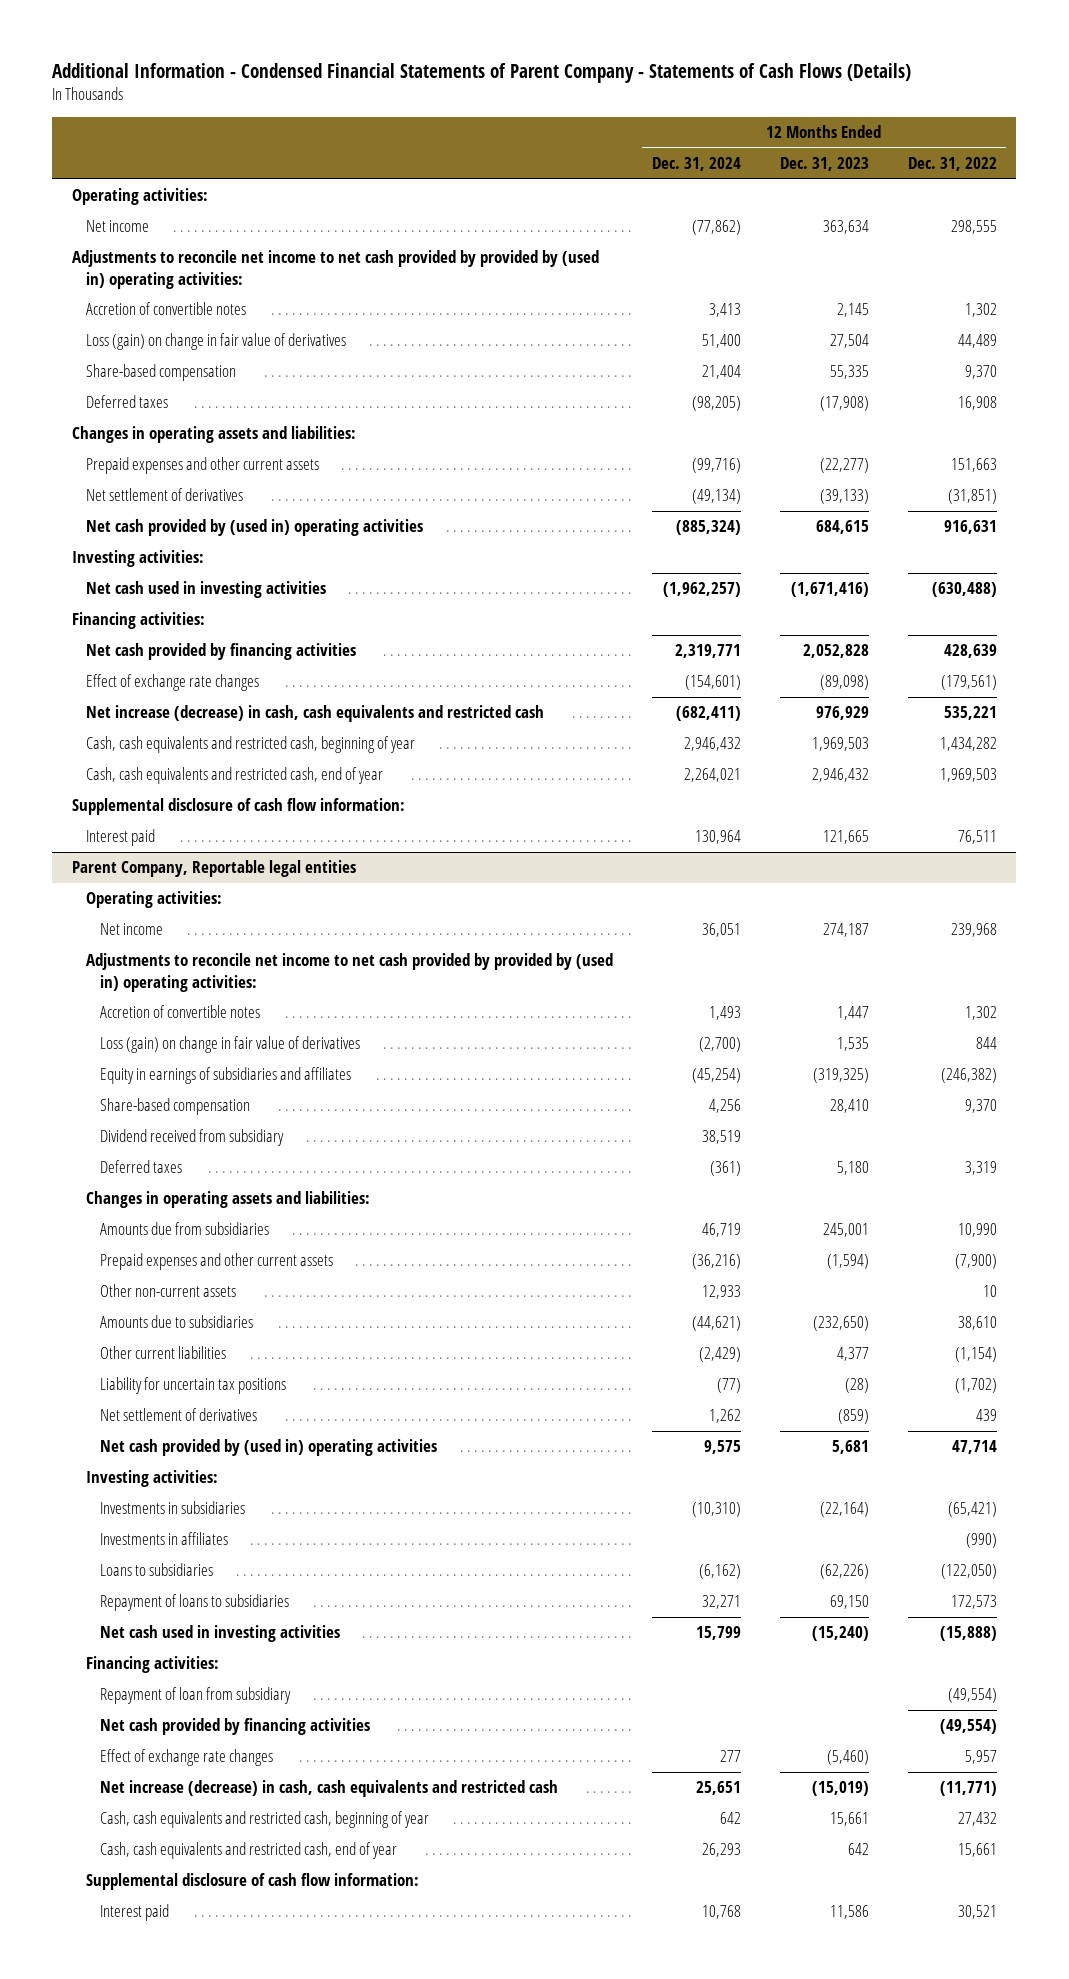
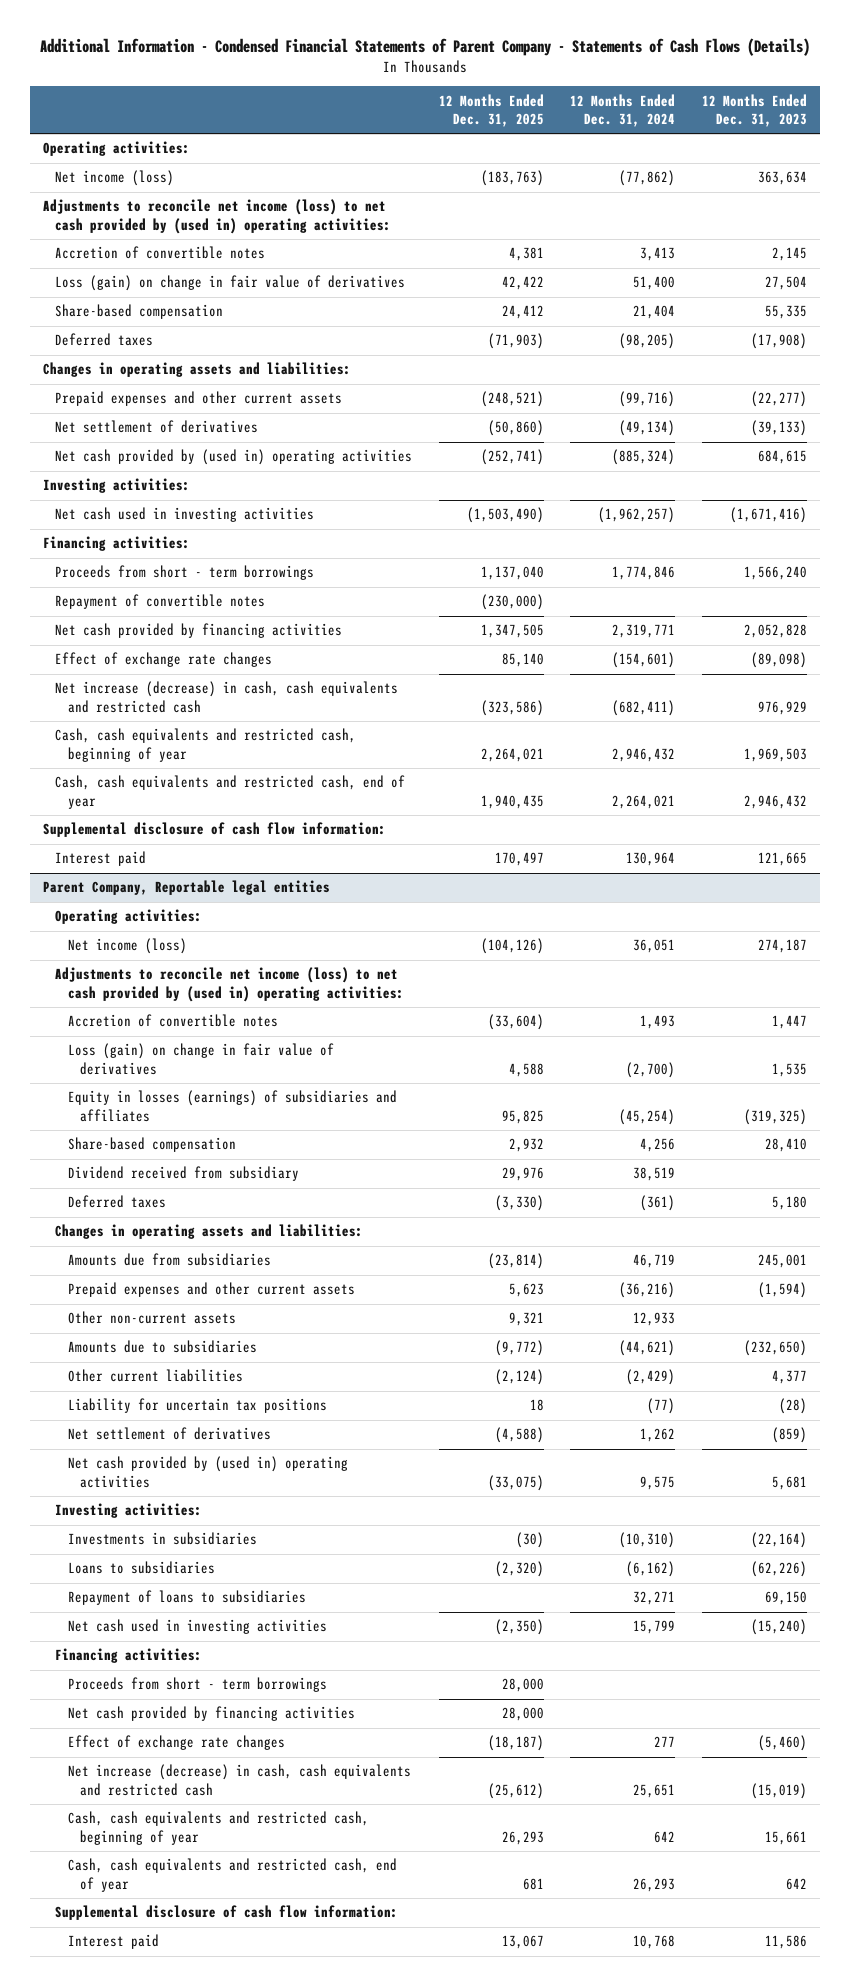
- | 12 Months Ended Dec. 31, 2024 | 12 Months Ended Dec. 31, 2023 | 12 Months Ended Dec. 31, 2022
+ | 12 Months Ended Dec. 31, 2025 | 12 Months Ended Dec. 31, 2024 | 12 Months Ended Dec. 31, 2023
- Net income | (77,862) | 363,634 | 298,555
- Adjustments to reconcile net income to net cash provided by provided by (used in) operating activities:
+ Net income (loss) | (183,763) | (77,862) | 363,634
+ Adjustments to reconcile net income (loss) to net cash provided by (used in) operating activities:
+ Proceeds from short - term borrowings | 1,137,040 | 1,774,846 | 1,566,240
+ Repayment of convertible notes | (230,000) | |
@ Parent Company, Reportable legal entities
- Net income | 36,051 | 274,187 | 239,968
- Adjustments to reconcile net income to net cash provided by provided by (used in) operating activities:
+ Net income (loss) | (104,126) | 36,051 | 274,187
+ Adjustments to reconcile net income (loss) to net cash provided by (used in) operating activities:
- Equity in earnings of subsidiaries and affiliates | (45,254) | (319,325) | (246,382)
+ Equity in losses (earnings) of subsidiaries and affiliates | 95,825 | (45,254) | (319,325)
- Investments in affiliates | | | (990)
- Repayment of loan from subsidiary | | | (49,554)
+ Proceeds from short - term borrowings | 28,000 | |

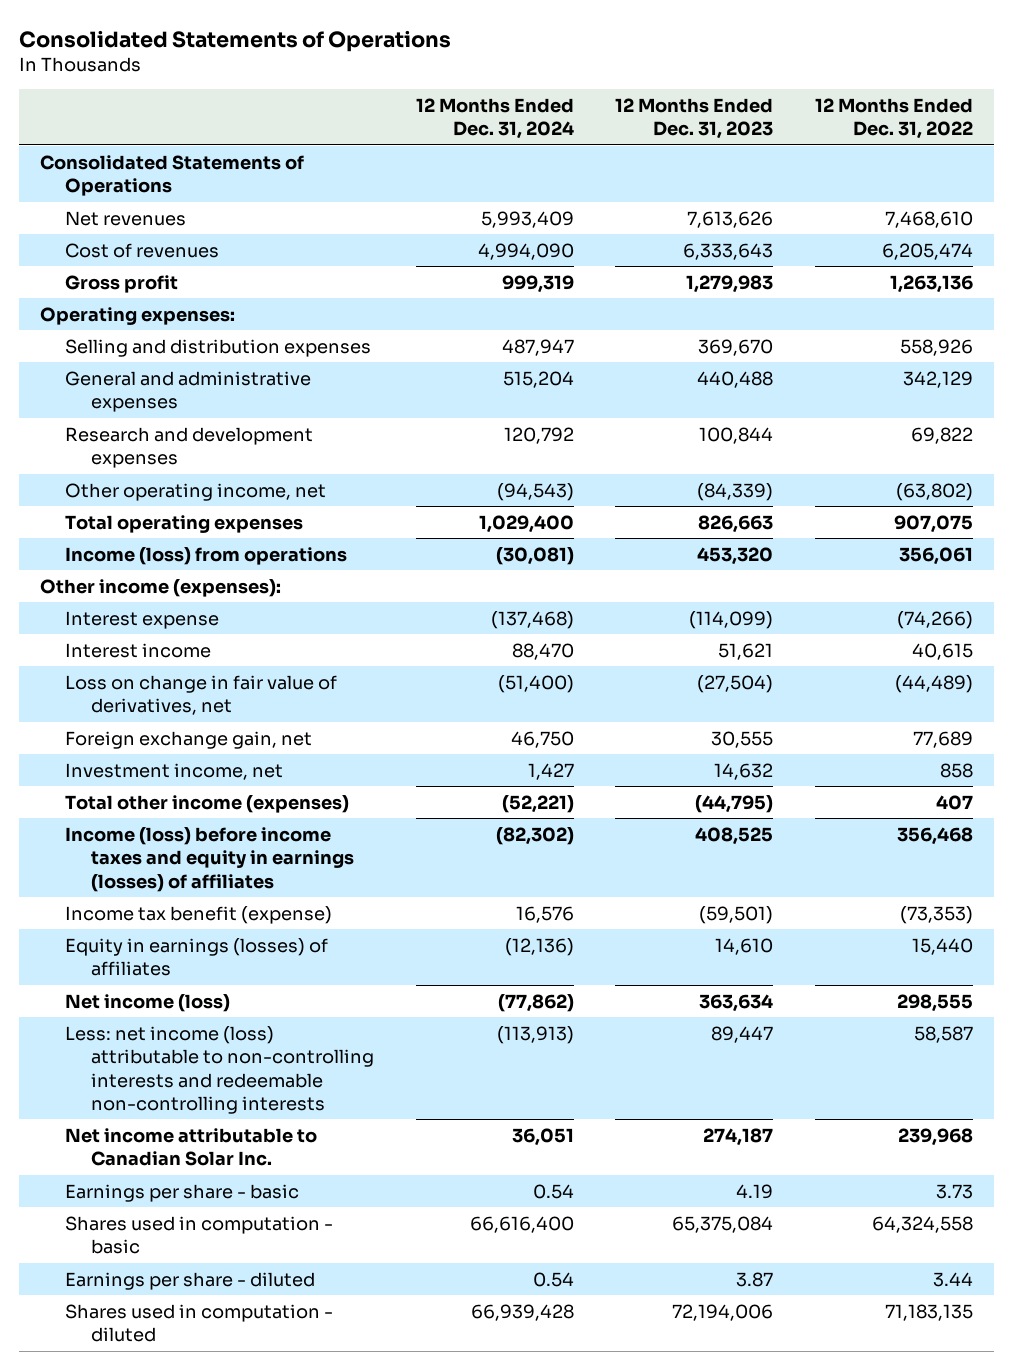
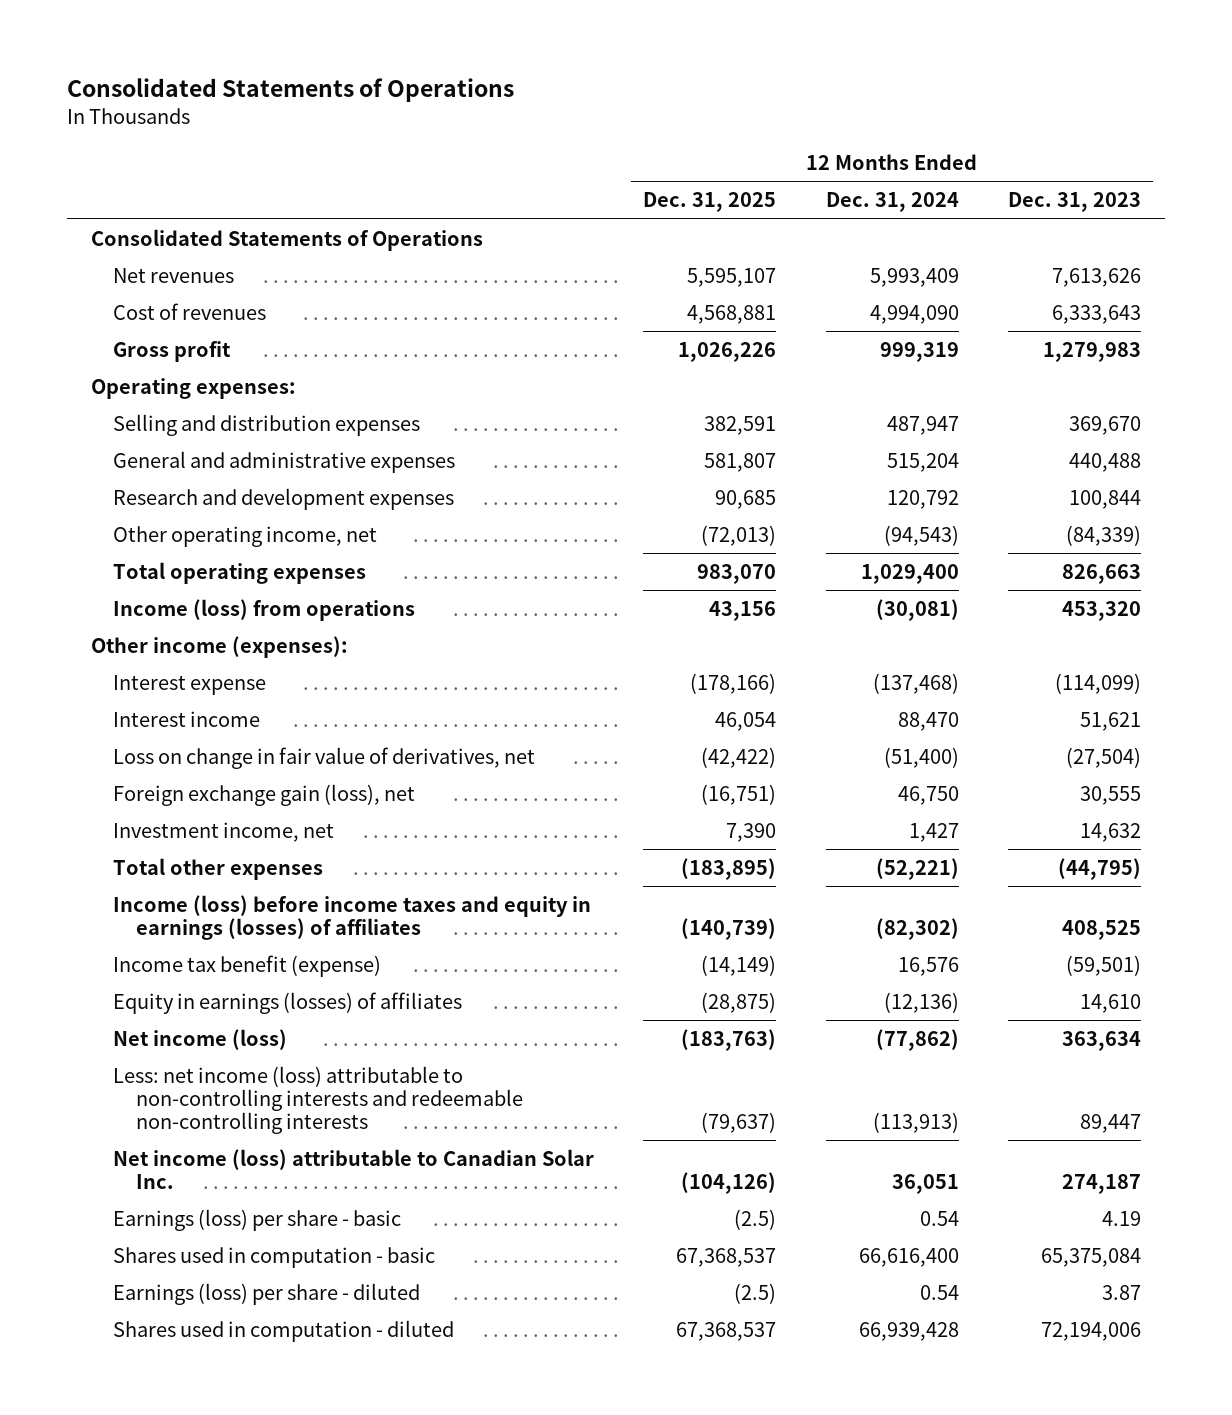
- | 12 Months Ended Dec. 31, 2024 | 12 Months Ended Dec. 31, 2023 | 12 Months Ended Dec. 31, 2022
+ | 12 Months Ended Dec. 31, 2025 | 12 Months Ended Dec. 31, 2024 | 12 Months Ended Dec. 31, 2023
- Foreign exchange gain, net | 46,750 | 30,555 | 77,689
+ Foreign exchange gain (loss), net | (16,751) | 46,750 | 30,555
- Total other income (expenses) | (52,221) | (44,795) | 407
+ Total other expenses | (183,895) | (52,221) | (44,795)
- Net income attributable to Canadian Solar Inc. | 36,051 | 274,187 | 239,968
- Earnings per share - basic | 0.54 | 4.19 | 3.73
+ Net income (loss) attributable to Canadian Solar Inc. | (104,126) | 36,051 | 274,187
+ Earnings (loss) per share - basic | (2.5) | 0.54 | 4.19
- Earnings per share - diluted | 0.54 | 3.87 | 3.44
+ Earnings (loss) per share - diluted | (2.5) | 0.54 | 3.87

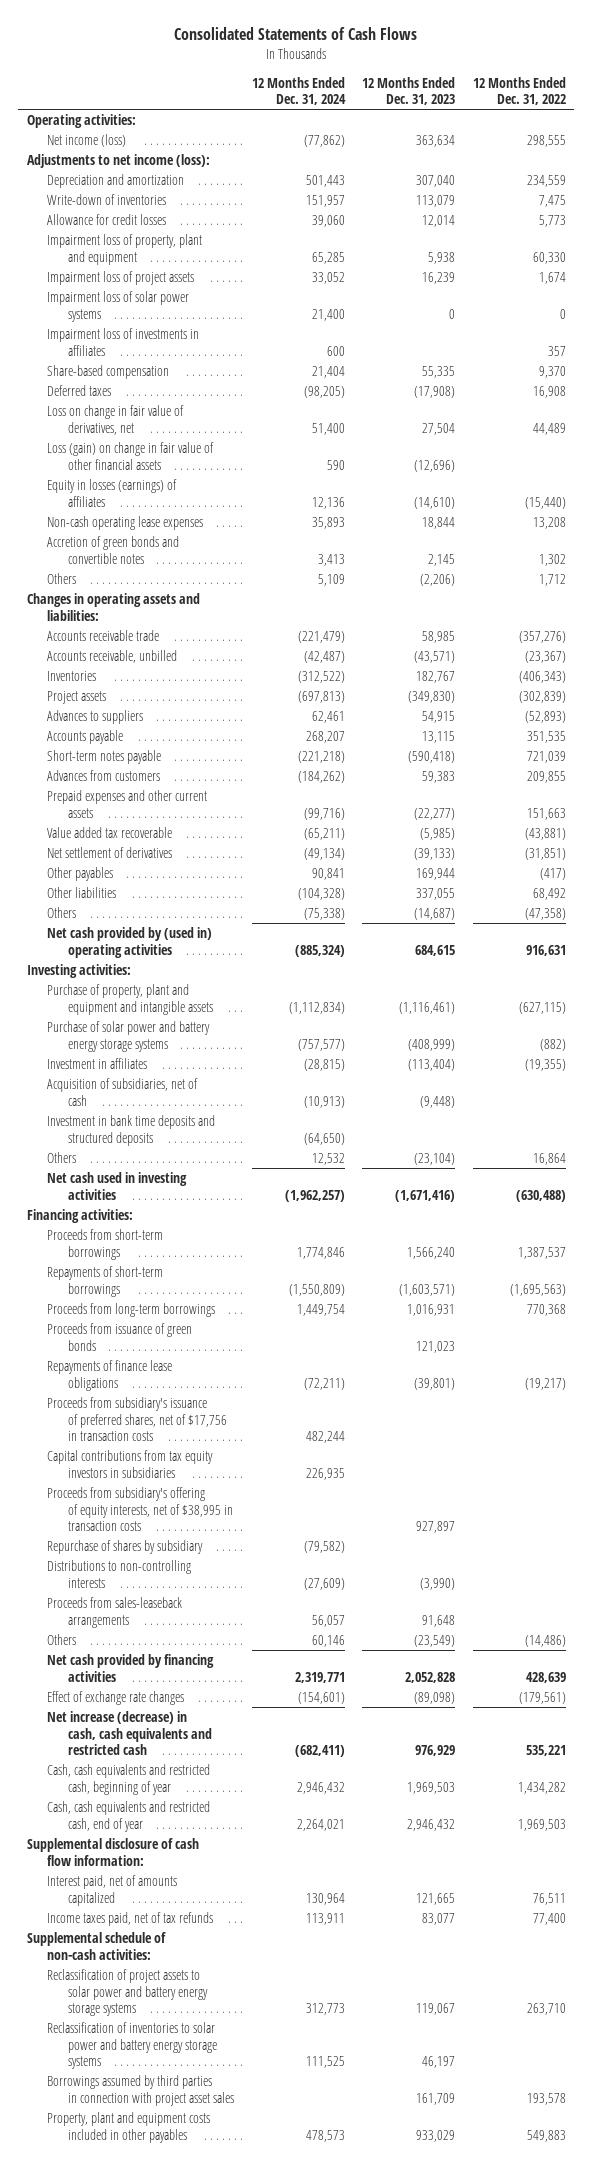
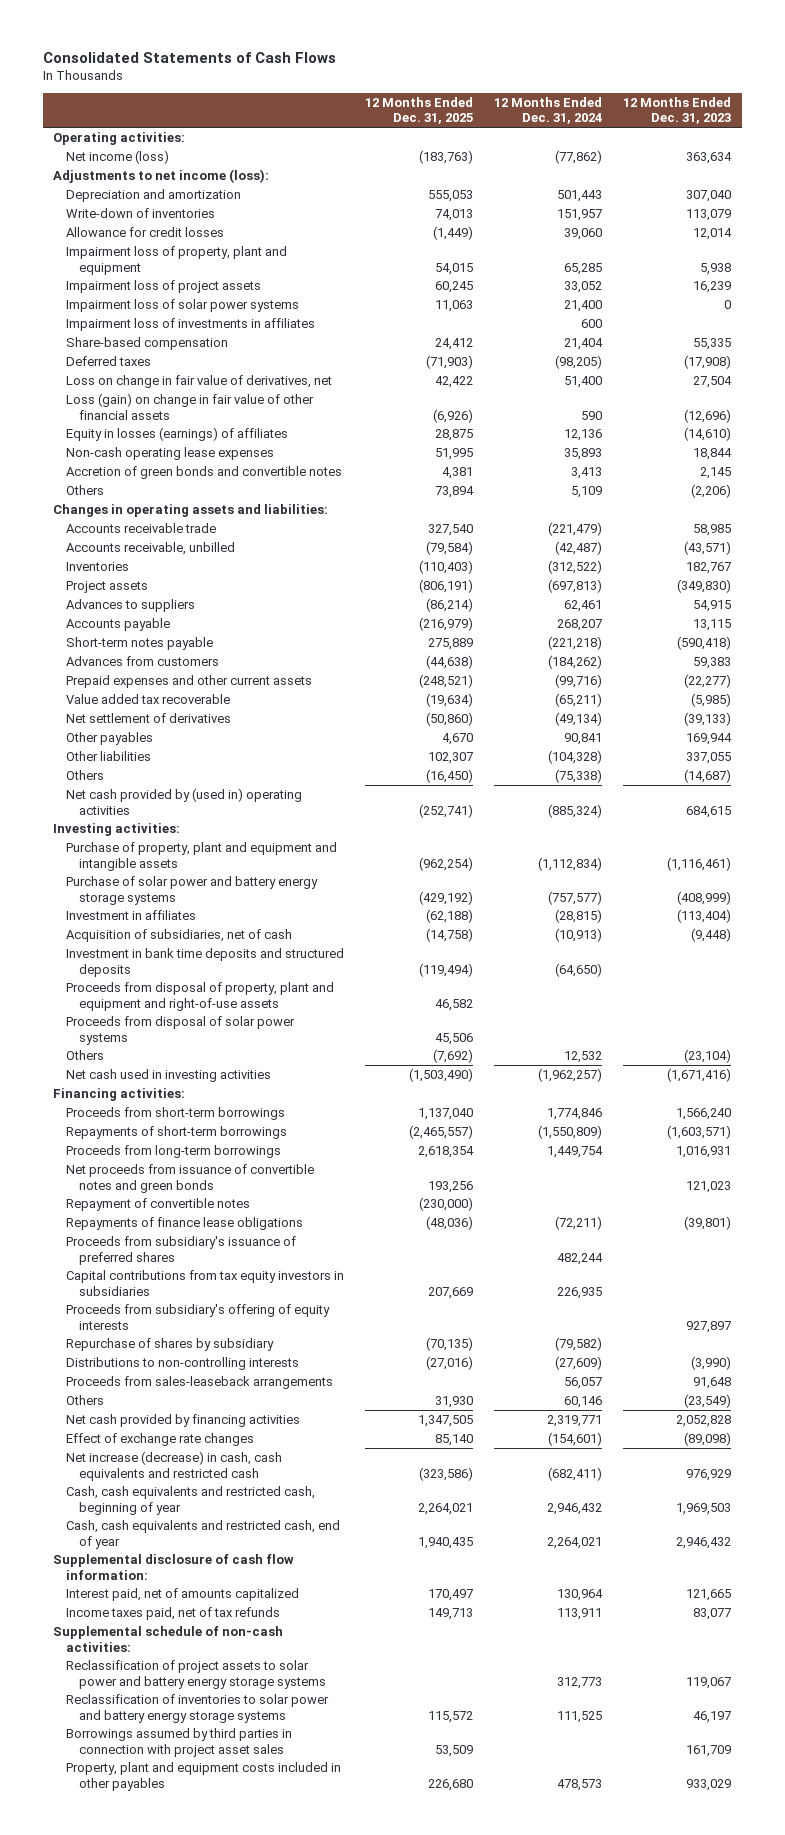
- | 12 Months Ended Dec. 31, 2024 | 12 Months Ended Dec. 31, 2023 | 12 Months Ended Dec. 31, 2022
+ | 12 Months Ended Dec. 31, 2025 | 12 Months Ended Dec. 31, 2024 | 12 Months Ended Dec. 31, 2023
+ Proceeds from disposal of property, plant and equipment and right-of-use assets | 46,582 | |
+ Proceeds from disposal of solar power systems | 45,506 | |
- Proceeds from issuance of green bonds | | 121,023 |
+ Net proceeds from issuance of convertible notes and green bonds | 193,256 | | 121,023
+ Repayment of convertible notes | (230,000) | |
- Proceeds from subsidiary's issuance of preferred shares, net of $17,756 in transaction costs | 482,244 | |
+ Proceeds from subsidiary's issuance of preferred shares | | 482,244 |
- Proceeds from subsidiary's offering of equity interests, net of $38,995 in transaction costs | | 927,897 |
+ Proceeds from subsidiary's offering of equity interests | | | 927,897

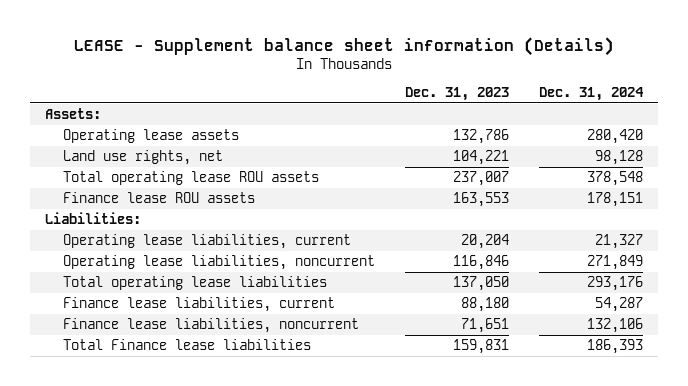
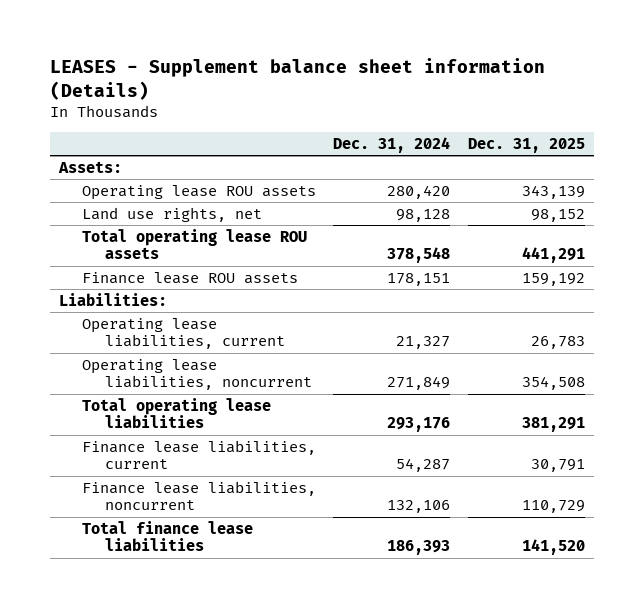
- LEASE - Supplement balance sheet information (Details)
+ LEASES - Supplement balance sheet information (Details)
- | Dec. 31, 2023 | Dec. 31, 2024
+ | Dec. 31, 2024 | Dec. 31, 2025
- Operating lease assets | 132,786 | 280,420
+ Operating lease ROU assets | 280,420 | 343,139
- Total Finance lease liabilities | 159,831 | 186,393
+ Total finance lease liabilities | 186,393 | 141,520

